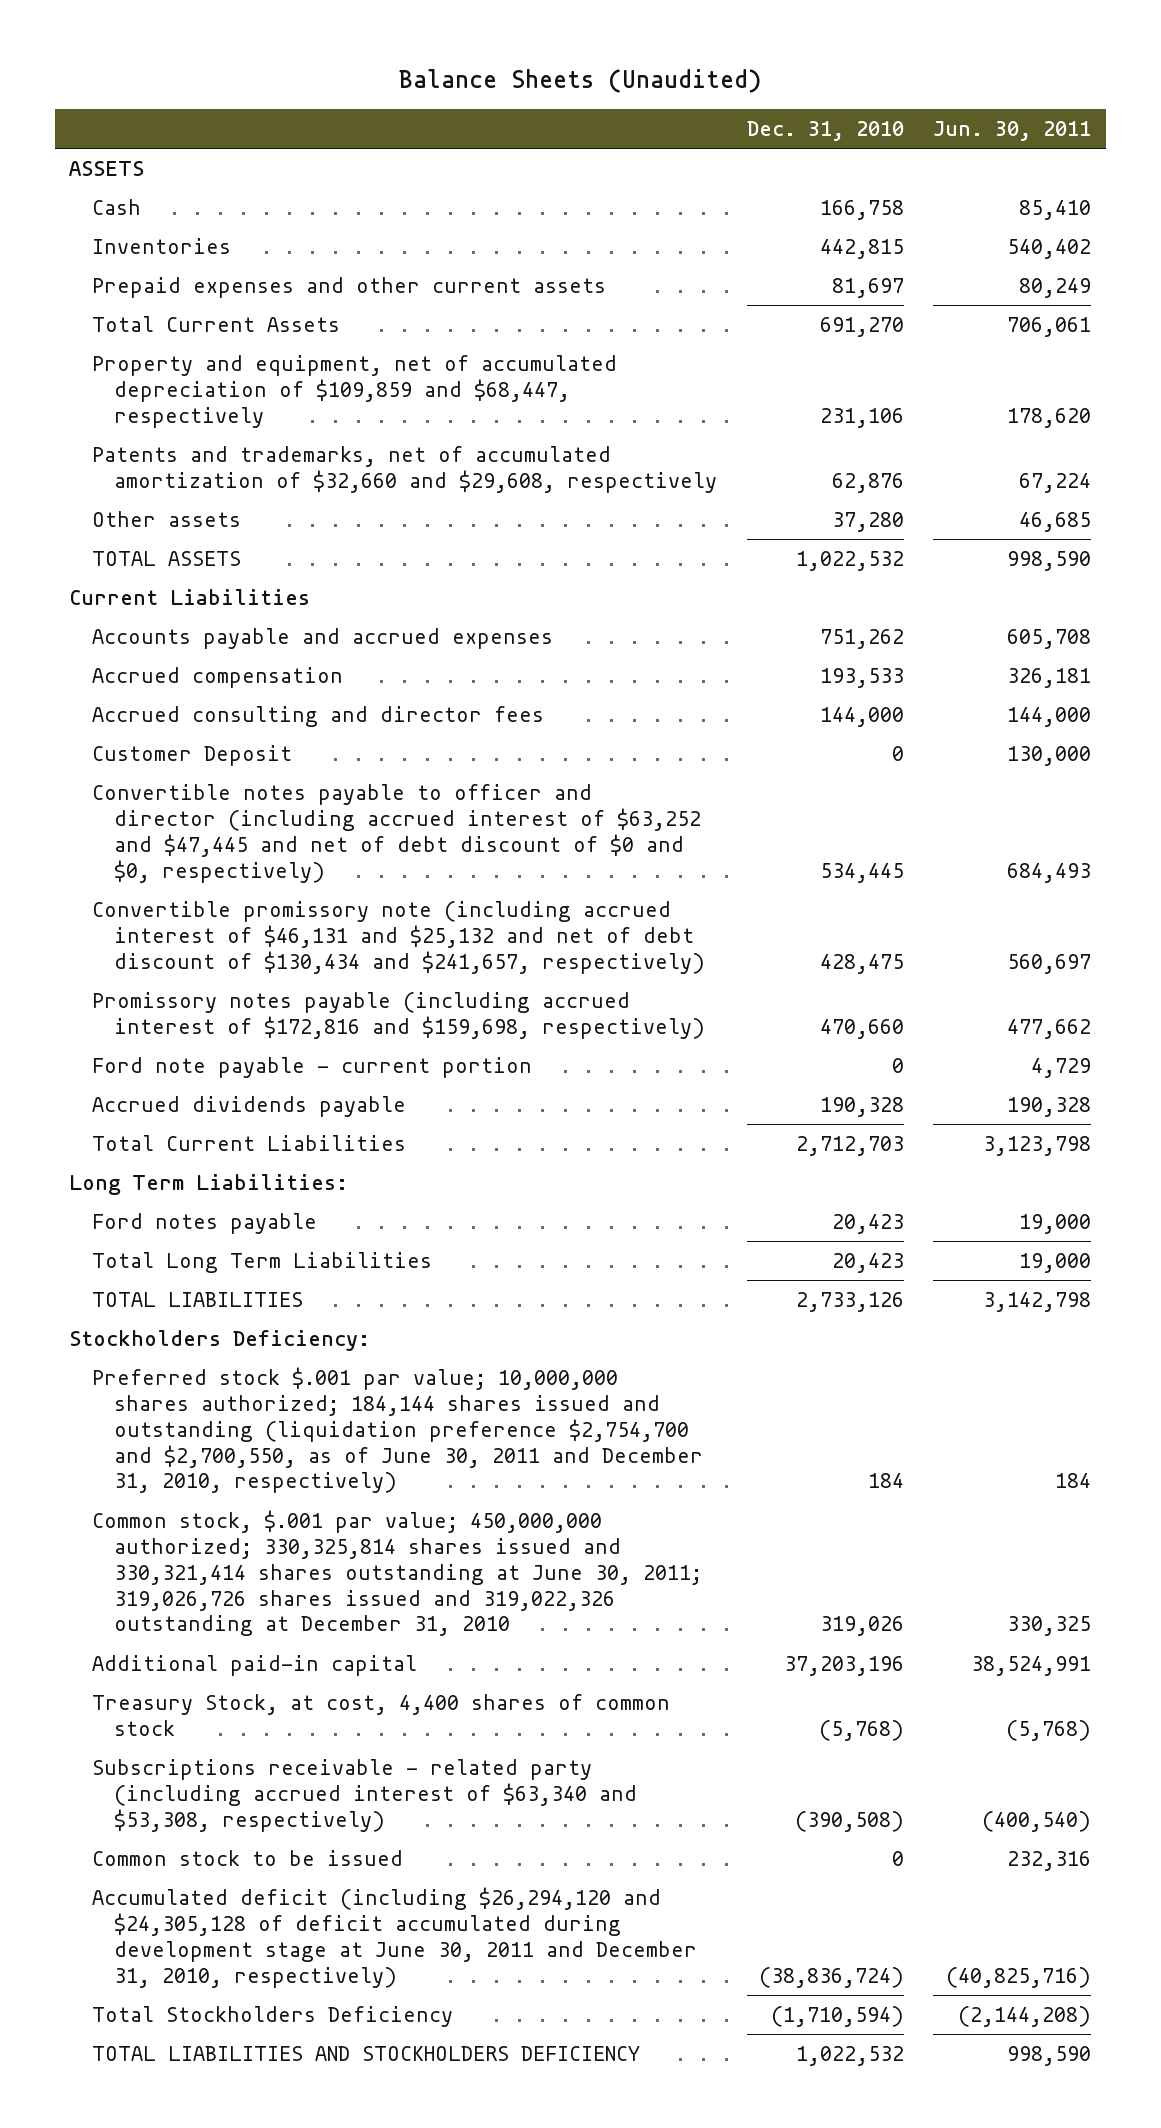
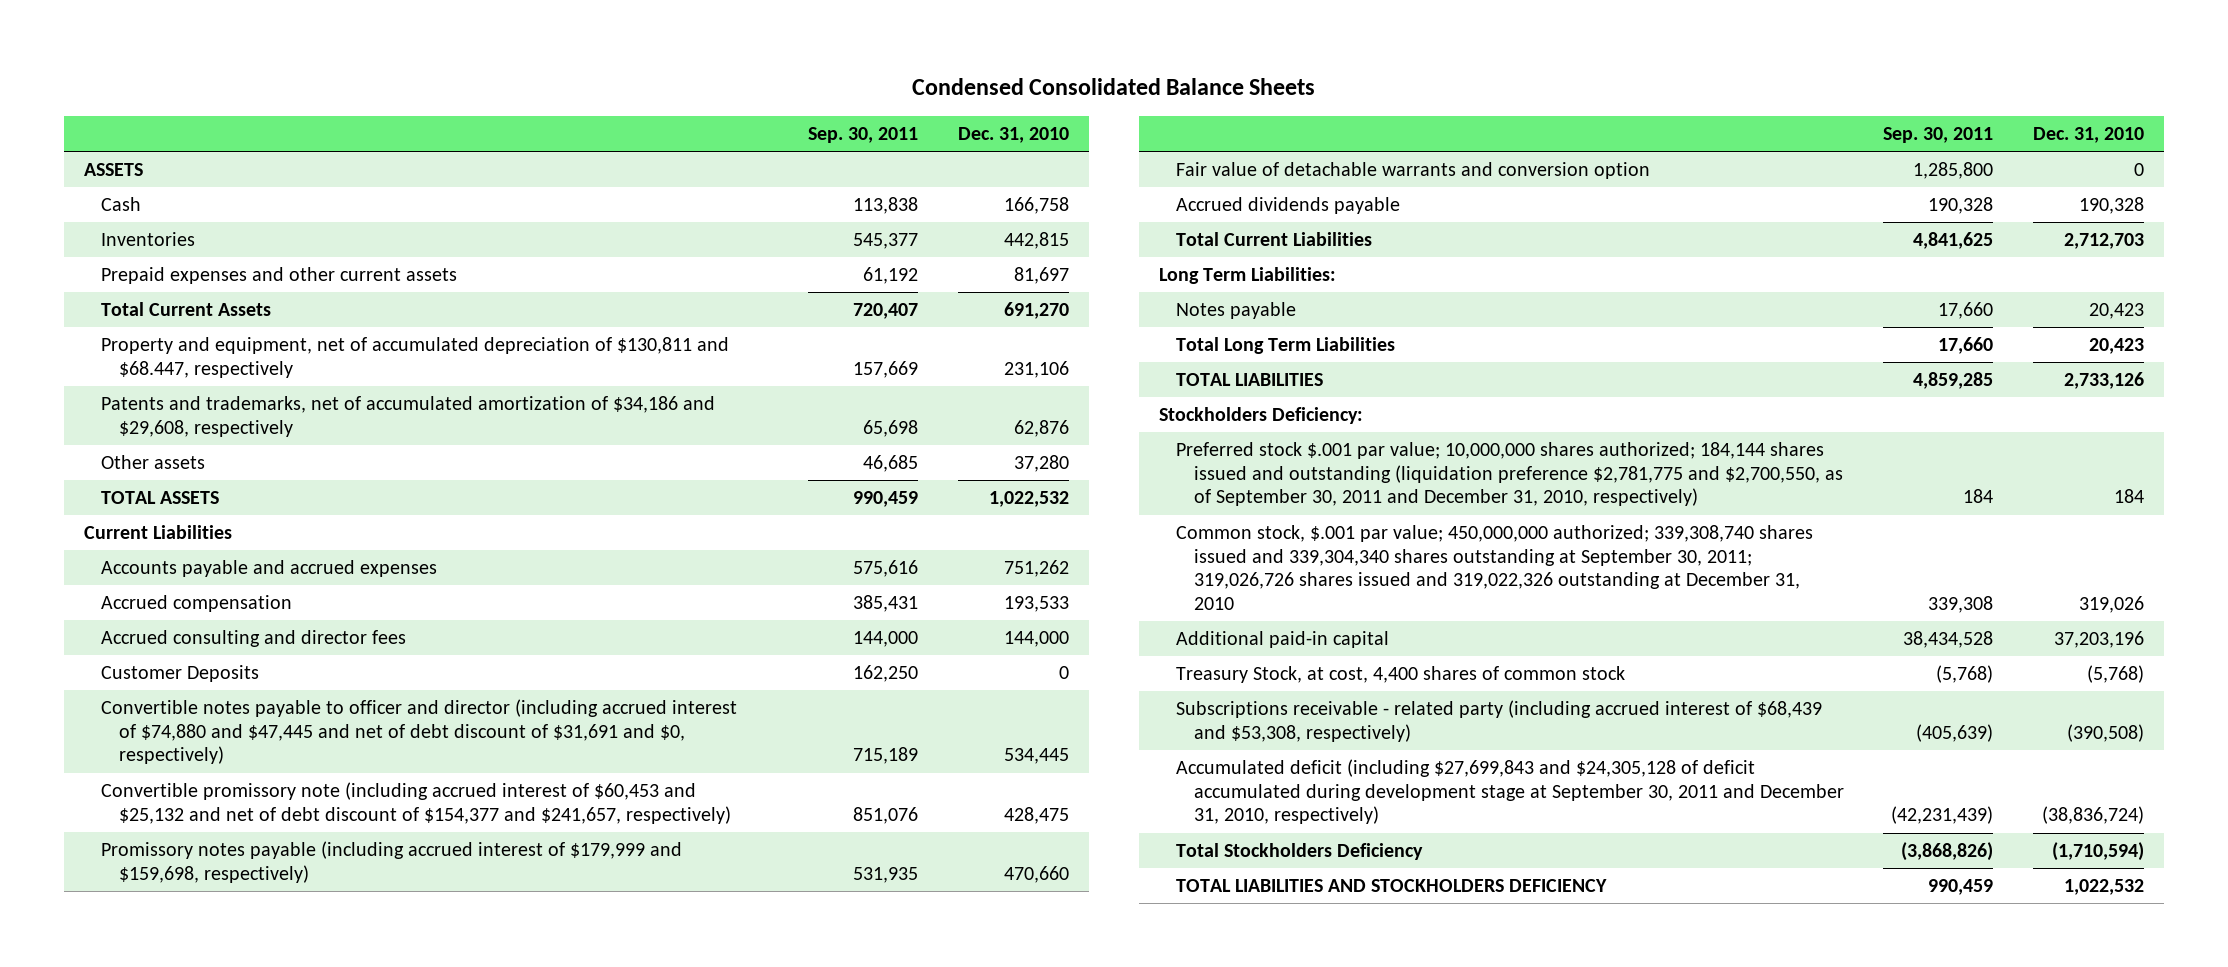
- Balance Sheets (Unaudited)
+ Condensed Consolidated Balance Sheets
- | Dec. 31, 2010 | Jun. 30, 2011
+ | Sep. 30, 2011 | Dec. 31, 2010
- Property and equipment, net of accumulated depreciation of $109,859 and $68,447, respectively | 231,106 | 178,620
- Patents and trademarks, net of accumulated amortization of $32,660 and $29,608, respectively | 62,876 | 67,224
+ Property and equipment, net of accumulated depreciation of $130,811 and $68.447, respectively | 157,669 | 231,106
+ Patents and trademarks, net of accumulated amortization of $34,186 and $29,608, respectively | 65,698 | 62,876
- Customer Deposit | 0 | 130,000
- Convertible notes payable to officer and director (including accrued interest of $63,252 and $47,445 and net of debt discount of $0 and $0, respectively) | 534,445 | 684,493
- Convertible promissory note (including accrued interest of $46,131 and $25,132 and net of debt discount of $130,434 and $241,657, respectively) | 428,475 | 560,697
- Promissory notes payable (including accrued interest of $172,816 and $159,698, respectively) | 470,660 | 477,662
- Ford note payable - current portion | 0 | 4,729
+ Customer Deposits | 162,250 | 0
+ Convertible notes payable to officer and director (including accrued interest of $74,880 and $47,445 and net of debt discount of $31,691 and $0, respectively) | 715,189 | 534,445
+ Convertible promissory note (including accrued interest of $60,453 and $25,132 and net of debt discount of $154,377 and $241,657, respectively) | 851,076 | 428,475
+ Promissory notes payable (including accrued interest of $179,999 and $159,698, respectively) | 531,935 | 470,660
+ Fair value of detachable warrants and conversion option | 1,285,800 | 0
- Ford notes payable | 20,423 | 19,000
+ Notes payable | 17,660 | 20,423
- Preferred stock $.001 par value; 10,000,000 shares authorized; 184,144 shares issued and outstanding (liquidation preference $2,754,700 and $2,700,550, as of June 30, 2011 and December 31, 2010, respectively) | 184 | 184
- Common stock, $.001 par value; 450,000,000 authorized; 330,325,814 shares issued and 330,321,414 shares outstanding at June 30, 2011; 319,026,726 shares issued and 319,022,326 outstanding at December 31, 2010 | 319,026 | 330,325
+ Preferred stock $.001 par value; 10,000,000 shares authorized; 184,144 shares issued and outstanding (liquidation preference $2,781,775 and $2,700,550, as of September 30, 2011 and December 31, 2010, respectively) | 184 | 184
+ Common stock, $.001 par value; 450,000,000 authorized; 339,308,740 shares issued and 339,304,340 shares outstanding at September 30, 2011; 319,026,726 shares issued and 319,022,326 outstanding at December 31, 2010 | 339,308 | 319,026
- Subscriptions receivable - related party (including accrued interest of $63,340 and $53,308, respectively) | (390,508) | (400,540)
- Common stock to be issued | 0 | 232,316
- Accumulated deficit (including $26,294,120 and $24,305,128 of deficit accumulated during development stage at June 30, 2011 and December 31, 2010, respectively) | (38,836,724) | (40,825,716)
+ Subscriptions receivable - related party (including accrued interest of $68,439 and $53,308, respectively) | (405,639) | (390,508)
+ Accumulated deficit (including $27,699,843 and $24,305,128 of deficit accumulated during development stage at September 30, 2011 and December 31, 2010, respectively) | (42,231,439) | (38,836,724)

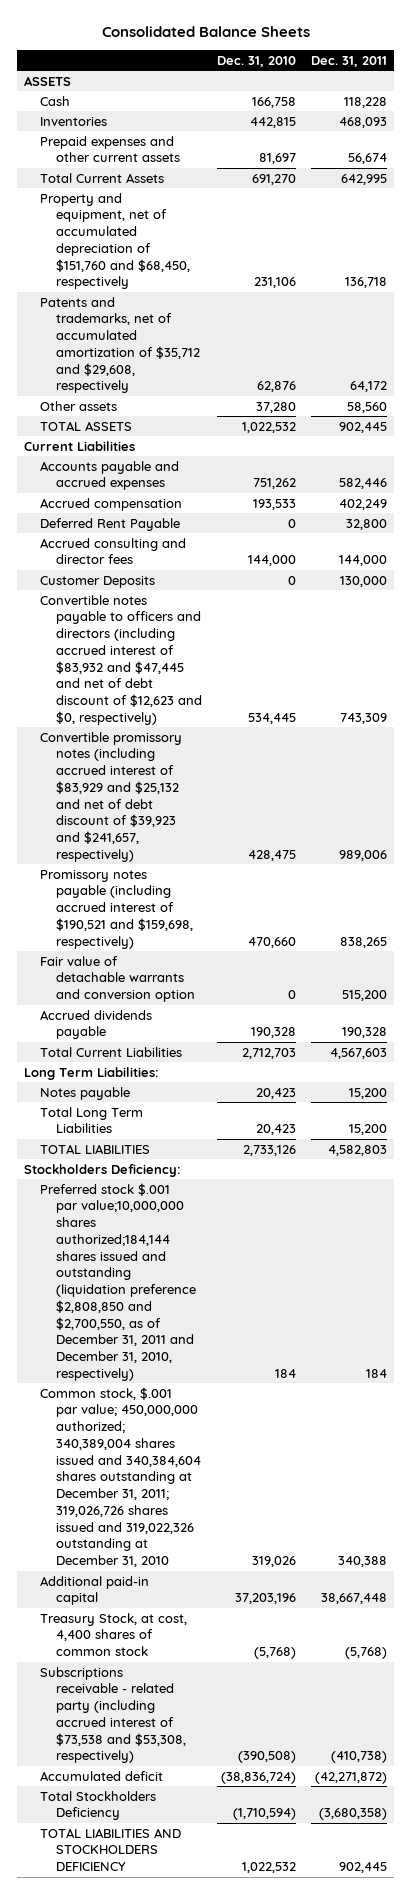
- Condensed Consolidated Balance Sheets
+ Consolidated Balance Sheets
- | Sep. 30, 2011 | Dec. 31, 2010
+ | Dec. 31, 2010 | Dec. 31, 2011
- Property and equipment, net of accumulated depreciation of $130,811 and $68.447, respectively | 157,669 | 231,106
- Patents and trademarks, net of accumulated amortization of $34,186 and $29,608, respectively | 65,698 | 62,876
+ Property and equipment, net of accumulated depreciation of $151,760 and $68,450, respectively | 231,106 | 136,718
+ Patents and trademarks, net of accumulated amortization of $35,712 and $29,608, respectively | 62,876 | 64,172
+ Deferred Rent Payable | 0 | 32,800
- Convertible notes payable to officer and director (including accrued interest of $74,880 and $47,445 and net of debt discount of $31,691 and $0, respectively) | 715,189 | 534,445
- Convertible promissory note (including accrued interest of $60,453 and $25,132 and net of debt discount of $154,377 and $241,657, respectively) | 851,076 | 428,475
- Promissory notes payable (including accrued interest of $179,999 and $159,698, respectively) | 531,935 | 470,660
+ Convertible notes payable to officers and directors (including accrued interest of $83,932 and $47,445 and net of debt discount of $12,623 and $0, respectively) | 534,445 | 743,309
+ Convertible promissory notes (including accrued interest of $83,929 and $25,132 and net of debt discount of $39,923 and $241,657, respectively) | 428,475 | 989,006
+ Promissory notes payable (including accrued interest of $190,521 and $159,698, respectively) | 470,660 | 838,265
- Preferred stock $.001 par value; 10,000,000 shares authorized; 184,144 shares issued and outstanding (liquidation preference $2,781,775 and $2,700,550, as of September 30, 2011 and December 31, 2010, respectively) | 184 | 184
- Common stock, $.001 par value; 450,000,000 authorized; 339,308,740 shares issued and 339,304,340 shares outstanding at September 30, 2011; 319,026,726 shares issued and 319,022,326 outstanding at December 31, 2010 | 339,308 | 319,026
+ Preferred stock $.001 par value;10,000,000 shares authorized;184,144 shares issued and outstanding (liquidation preference $2,808,850 and $2,700,550, as of December 31, 2011 and December 31, 2010, respectively) | 184 | 184
+ Common stock, $.001 par value; 450,000,000 authorized; 340,389,004 shares issued and 340,384,604 shares outstanding at December 31, 2011; 319,026,726 shares issued and 319,022,326 outstanding at December 31, 2010 | 319,026 | 340,388
- Subscriptions receivable - related party (including accrued interest of $68,439 and $53,308, respectively) | (405,639) | (390,508)
- Accumulated deficit (including $27,699,843 and $24,305,128 of deficit accumulated during development stage at September 30, 2011 and December 31, 2010, respectively) | (42,231,439) | (38,836,724)
+ Subscriptions receivable - related party (including accrued interest of $73,538 and $53,308, respectively) | (390,508) | (410,738)
+ Accumulated deficit | (38,836,724) | (42,271,872)

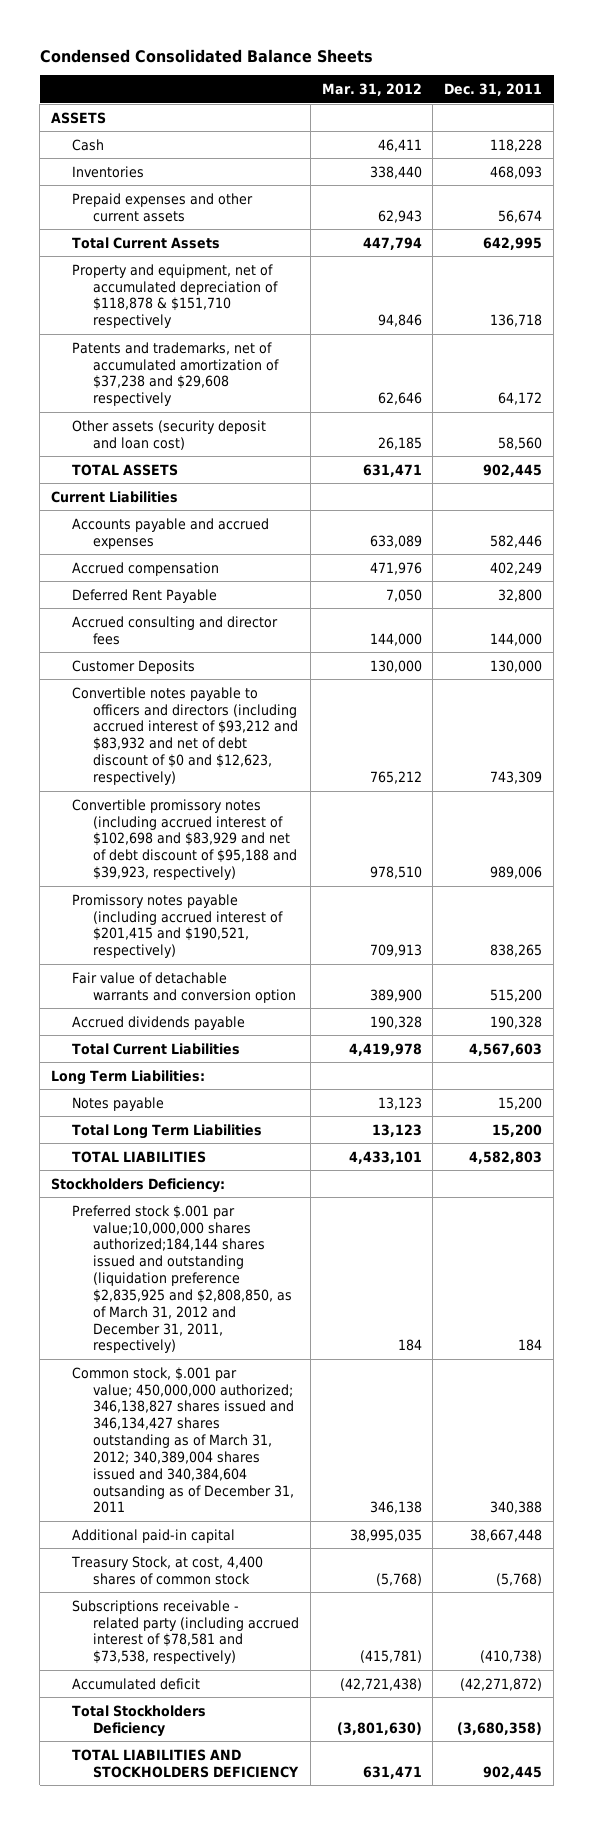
- Consolidated Balance Sheets
+ Condensed Consolidated Balance Sheets
- | Dec. 31, 2010 | Dec. 31, 2011
+ | Mar. 31, 2012 | Dec. 31, 2011
- Property and equipment, net of accumulated depreciation of $151,760 and $68,450, respectively | 231,106 | 136,718
- Patents and trademarks, net of accumulated amortization of $35,712 and $29,608, respectively | 62,876 | 64,172
- Other assets | 37,280 | 58,560
+ Property and equipment, net of accumulated depreciation of $118,878 & $151,710 respectively | 94,846 | 136,718
+ Patents and trademarks, net of accumulated amortization of $37,238 and $29,608 respectively | 62,646 | 64,172
+ Other assets (security deposit and loan cost) | 26,185 | 58,560
- Convertible notes payable to officers and directors (including accrued interest of $83,932 and $47,445 and net of debt discount of $12,623 and $0, respectively) | 534,445 | 743,309
- Convertible promissory notes (including accrued interest of $83,929 and $25,132 and net of debt discount of $39,923 and $241,657, respectively) | 428,475 | 989,006
- Promissory notes payable (including accrued interest of $190,521 and $159,698, respectively) | 470,660 | 838,265
+ Convertible notes payable to officers and directors (including accrued interest of $93,212 and $83,932 and net of debt discount of $0 and $12,623, respectively) | 765,212 | 743,309
+ Convertible promissory notes (including accrued interest of $102,698 and $83,929 and net of debt discount of $95,188 and $39,923, respectively) | 978,510 | 989,006
+ Promissory notes payable (including accrued interest of $201,415 and $190,521, respectively) | 709,913 | 838,265
- Preferred stock $.001 par value;10,000,000 shares authorized;184,144 shares issued and outstanding (liquidation preference $2,808,850 and $2,700,550, as of December 31, 2011 and December 31, 2010, respectively) | 184 | 184
- Common stock, $.001 par value; 450,000,000 authorized; 340,389,004 shares issued and 340,384,604 shares outstanding at December 31, 2011; 319,026,726 shares issued and 319,022,326 outstanding at December 31, 2010 | 319,026 | 340,388
+ Preferred stock $.001 par value;10,000,000 shares authorized;184,144 shares issued and outstanding (liquidation preference $2,835,925 and $2,808,850, as of March 31, 2012 and December 31, 2011, respectively) | 184 | 184
+ Common stock, $.001 par value; 450,000,000 authorized; 346,138,827 shares issued and 346,134,427 shares outstanding as of March 31, 2012; 340,389,004 shares issued and 340,384,604 outsanding as of December 31, 2011 | 346,138 | 340,388
- Subscriptions receivable - related party (including accrued interest of $73,538 and $53,308, respectively) | (390,508) | (410,738)
+ Subscriptions receivable - related party (including accrued interest of $78,581 and $73,538, respectively) | (415,781) | (410,738)

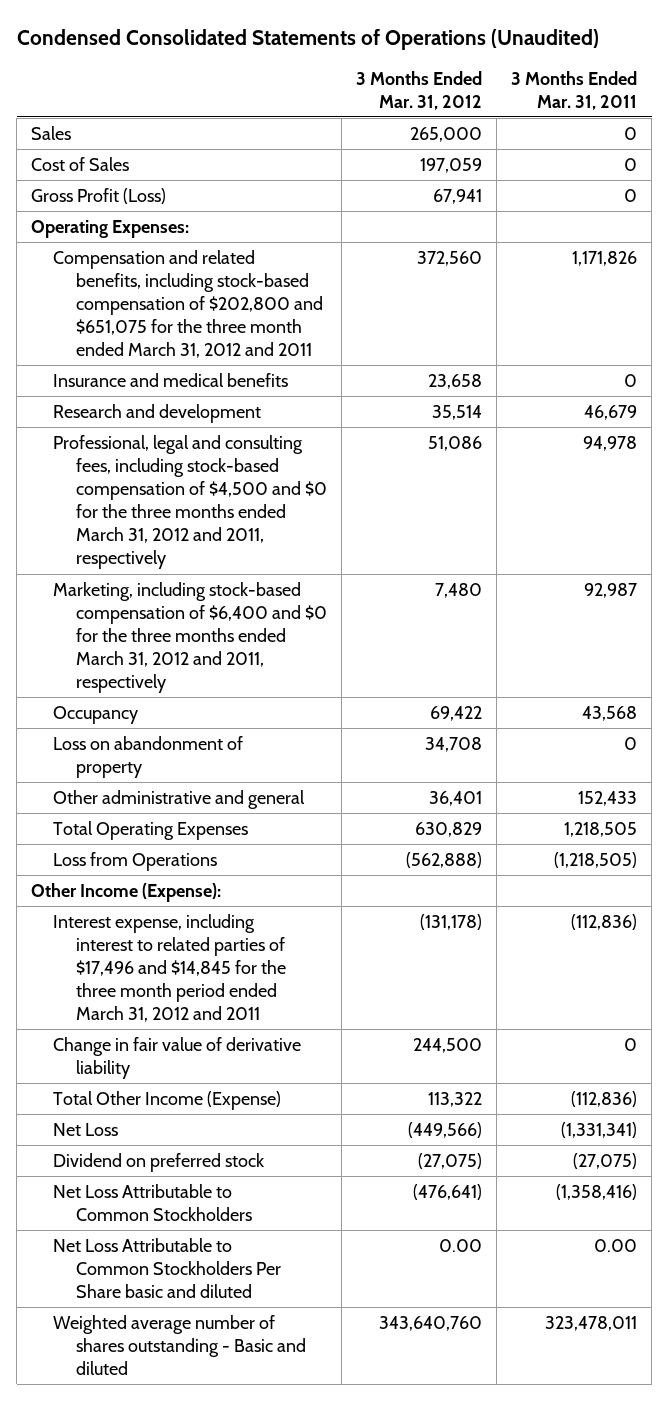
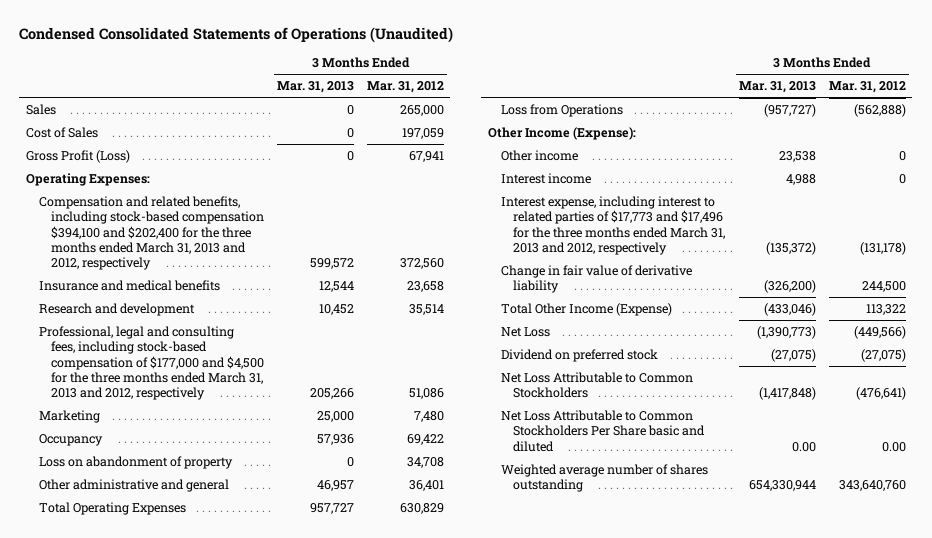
- | 3 Months Ended Mar. 31, 2012 | 3 Months Ended Mar. 31, 2011
+ | 3 Months Ended Mar. 31, 2013 | 3 Months Ended Mar. 31, 2012
- Compensation and related benefits, including stock-based compensation of $202,800 and $651,075 for the three month ended March 31, 2012 and 2011 | 372,560 | 1,171,826
+ Compensation and related benefits, including stock-based compensation $394,100 and $202,400 for the three months ended March 31, 2013 and 2012, respectively | 599,572 | 372,560
- Professional, legal and consulting fees, including stock-based compensation of $4,500 and $0 for the three months ended March 31, 2012 and 2011, respectively | 51,086 | 94,978
- Marketing, including stock-based compensation of $6,400 and $0 for the three months ended March 31, 2012 and 2011, respectively | 7,480 | 92,987
+ Professional, legal and consulting fees, including stock-based compensation of $177,000 and $4,500 for the three months ended March 31, 2013 and 2012, respectively | 205,266 | 51,086
+ Marketing | 25,000 | 7,480
- Interest expense, including interest to related parties of $17,496 and $14,845 for the three month period ended March 31, 2012 and 2011 | (131,178) | (112,836)
+ Other income | 23,538 | 0
+ Interest income | 4,988 | 0
+ Interest expense, including interest to related parties of $17,773 and $17,496 for the three months ended March 31, 2013 and 2012, respectively | (135,372) | (131,178)
- Weighted average number of shares outstanding - Basic and diluted | 343,640,760 | 323,478,011
+ Weighted average number of shares outstanding | 654,330,944 | 343,640,760

